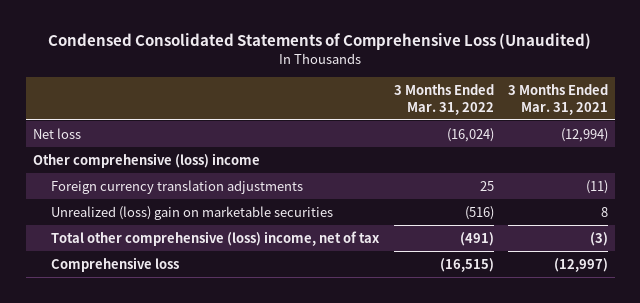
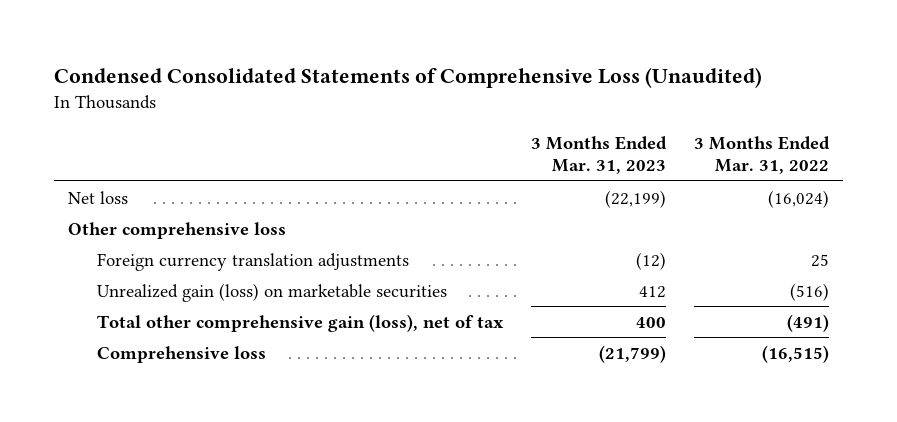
- | 3 Months Ended Mar. 31, 2022 | 3 Months Ended Mar. 31, 2021
+ | 3 Months Ended Mar. 31, 2023 | 3 Months Ended Mar. 31, 2022
- Other comprehensive (loss) income
+ Other comprehensive loss
- Unrealized (loss) gain on marketable securities | (516) | 8
- Total other comprehensive (loss) income, net of tax | (491) | (3)
+ Unrealized gain (loss) on marketable securities | 412 | (516)
+ Total other comprehensive gain (loss), net of tax | 400 | (491)

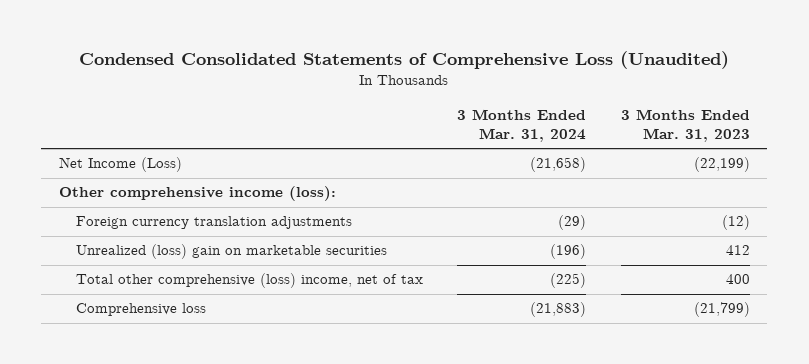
- | 3 Months Ended Mar. 31, 2023 | 3 Months Ended Mar. 31, 2022
+ | 3 Months Ended Mar. 31, 2024 | 3 Months Ended Mar. 31, 2023
- Net loss | (22,199) | (16,024)
- Other comprehensive loss
+ Net Income (Loss) | (21,658) | (22,199)
+ Other comprehensive income (loss):
- Unrealized gain (loss) on marketable securities | 412 | (516)
- Total other comprehensive gain (loss), net of tax | 400 | (491)
+ Unrealized (loss) gain on marketable securities | (196) | 412
+ Total other comprehensive (loss) income, net of tax | (225) | 400

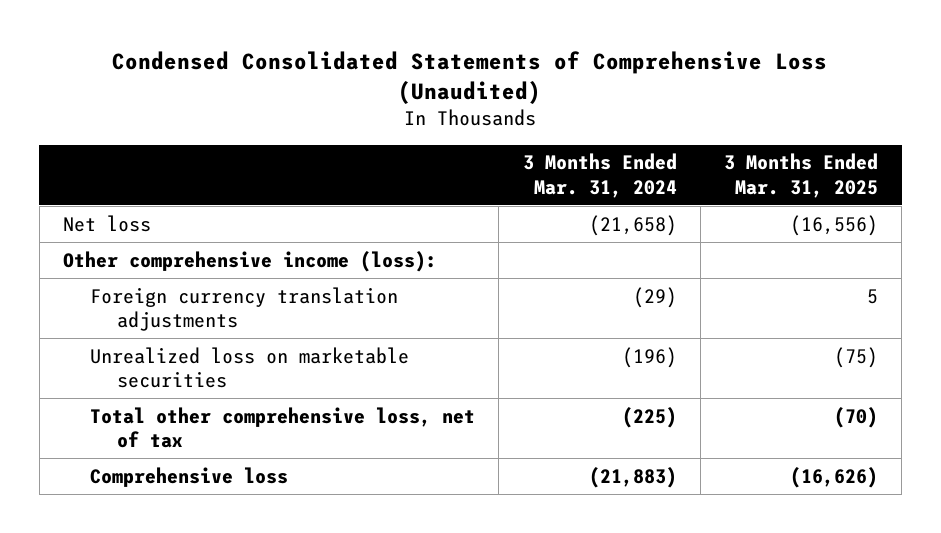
- | 3 Months Ended Mar. 31, 2024 | 3 Months Ended Mar. 31, 2023
+ | 3 Months Ended Mar. 31, 2024 | 3 Months Ended Mar. 31, 2025
- Net Income (Loss) | (21,658) | (22,199)
+ Net loss | (21,658) | (16,556)
- Unrealized (loss) gain on marketable securities | (196) | 412
- Total other comprehensive (loss) income, net of tax | (225) | 400
+ Unrealized loss on marketable securities | (196) | (75)
+ Total other comprehensive loss, net of tax | (225) | (70)

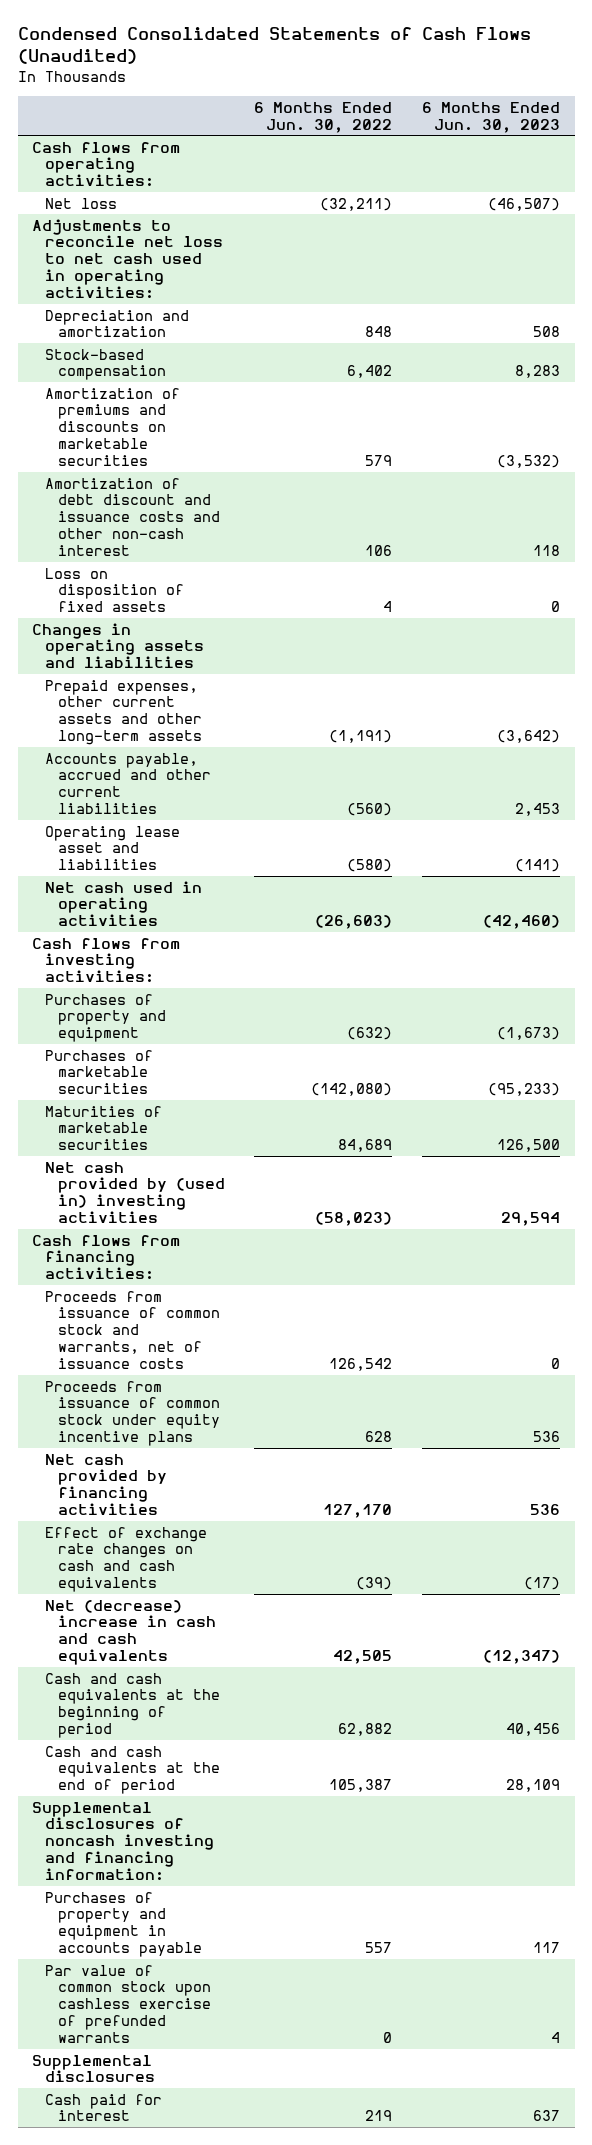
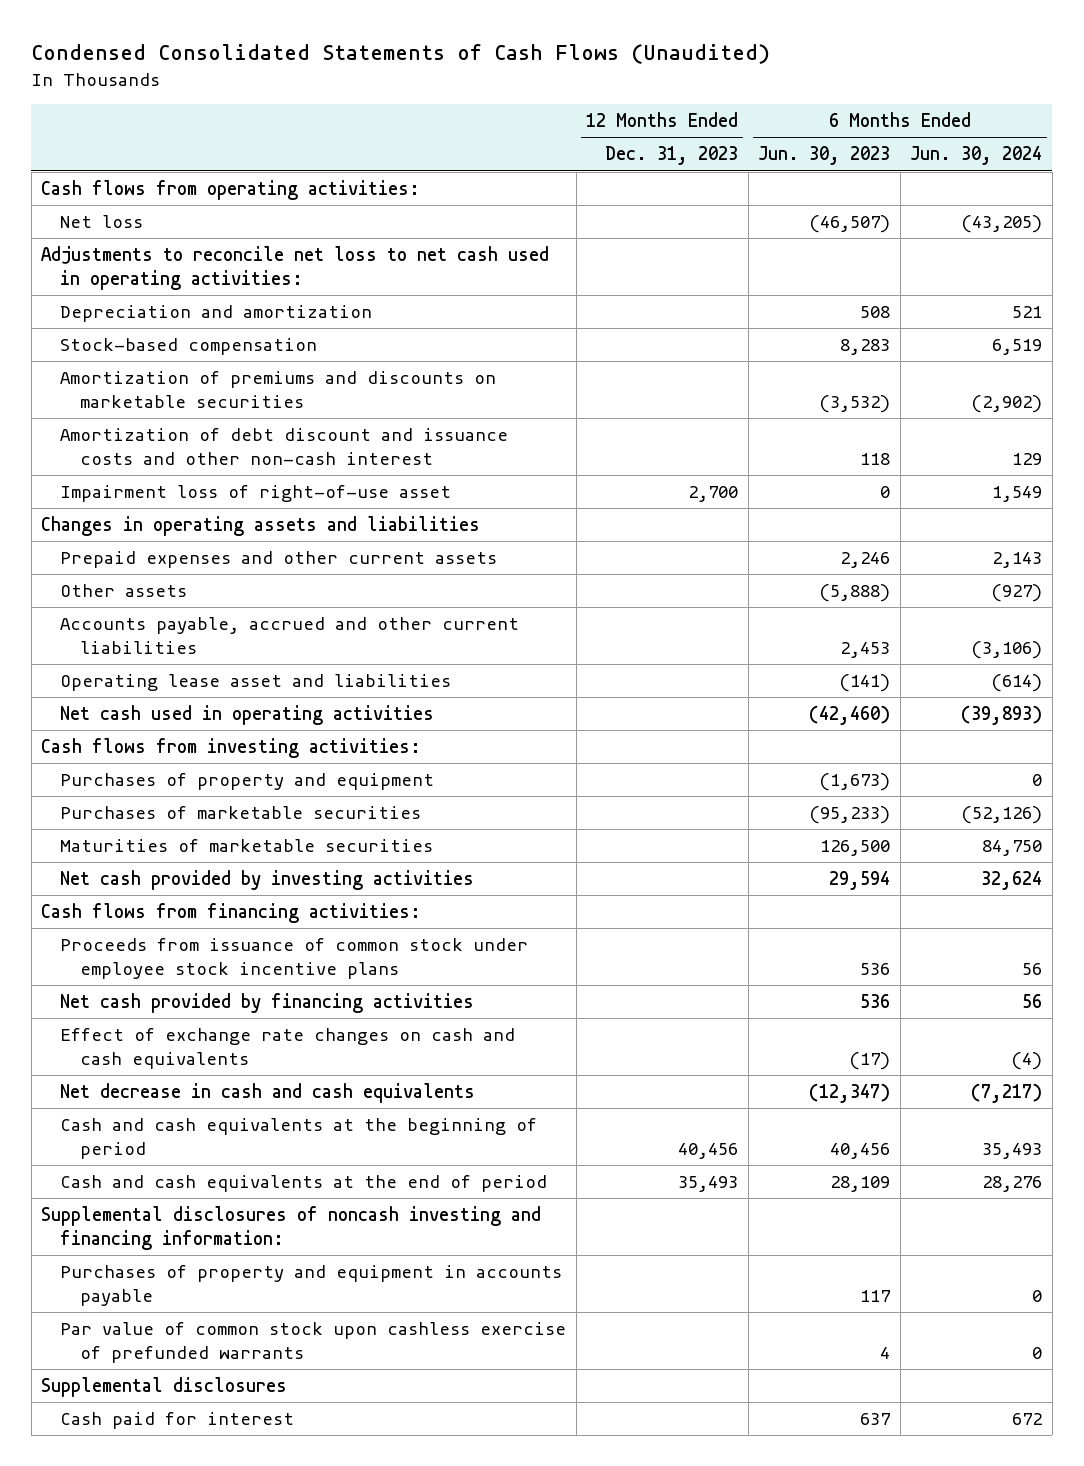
- | 6 Months Ended Jun. 30, 2022 | 6 Months Ended Jun. 30, 2023
+ | 12 Months Ended Dec. 31, 2023 | 6 Months Ended Jun. 30, 2023 | 6 Months Ended Jun. 30, 2024
- Loss on disposition of fixed assets | 4 | 0
+ Impairment loss of right-of-use asset | 2,700 | 0 | 1,549
- Prepaid expenses, other current assets and other long-term assets | (1,191) | (3,642)
+ Prepaid expenses and other current assets | | 2,246 | 2,143
+ Other assets | | (5,888) | (927)
- Net cash provided by (used in) investing activities | (58,023) | 29,594
+ Net cash provided by investing activities | | 29,594 | 32,624
- Proceeds from issuance of common stock and warrants, net of issuance costs | 126,542 | 0
- Proceeds from issuance of common stock under equity incentive plans | 628 | 536
+ Proceeds from issuance of common stock under employee stock incentive plans | | 536 | 56
- Net (decrease) increase in cash and cash equivalents | 42,505 | (12,347)
+ Net decrease in cash and cash equivalents | | (12,347) | (7,217)

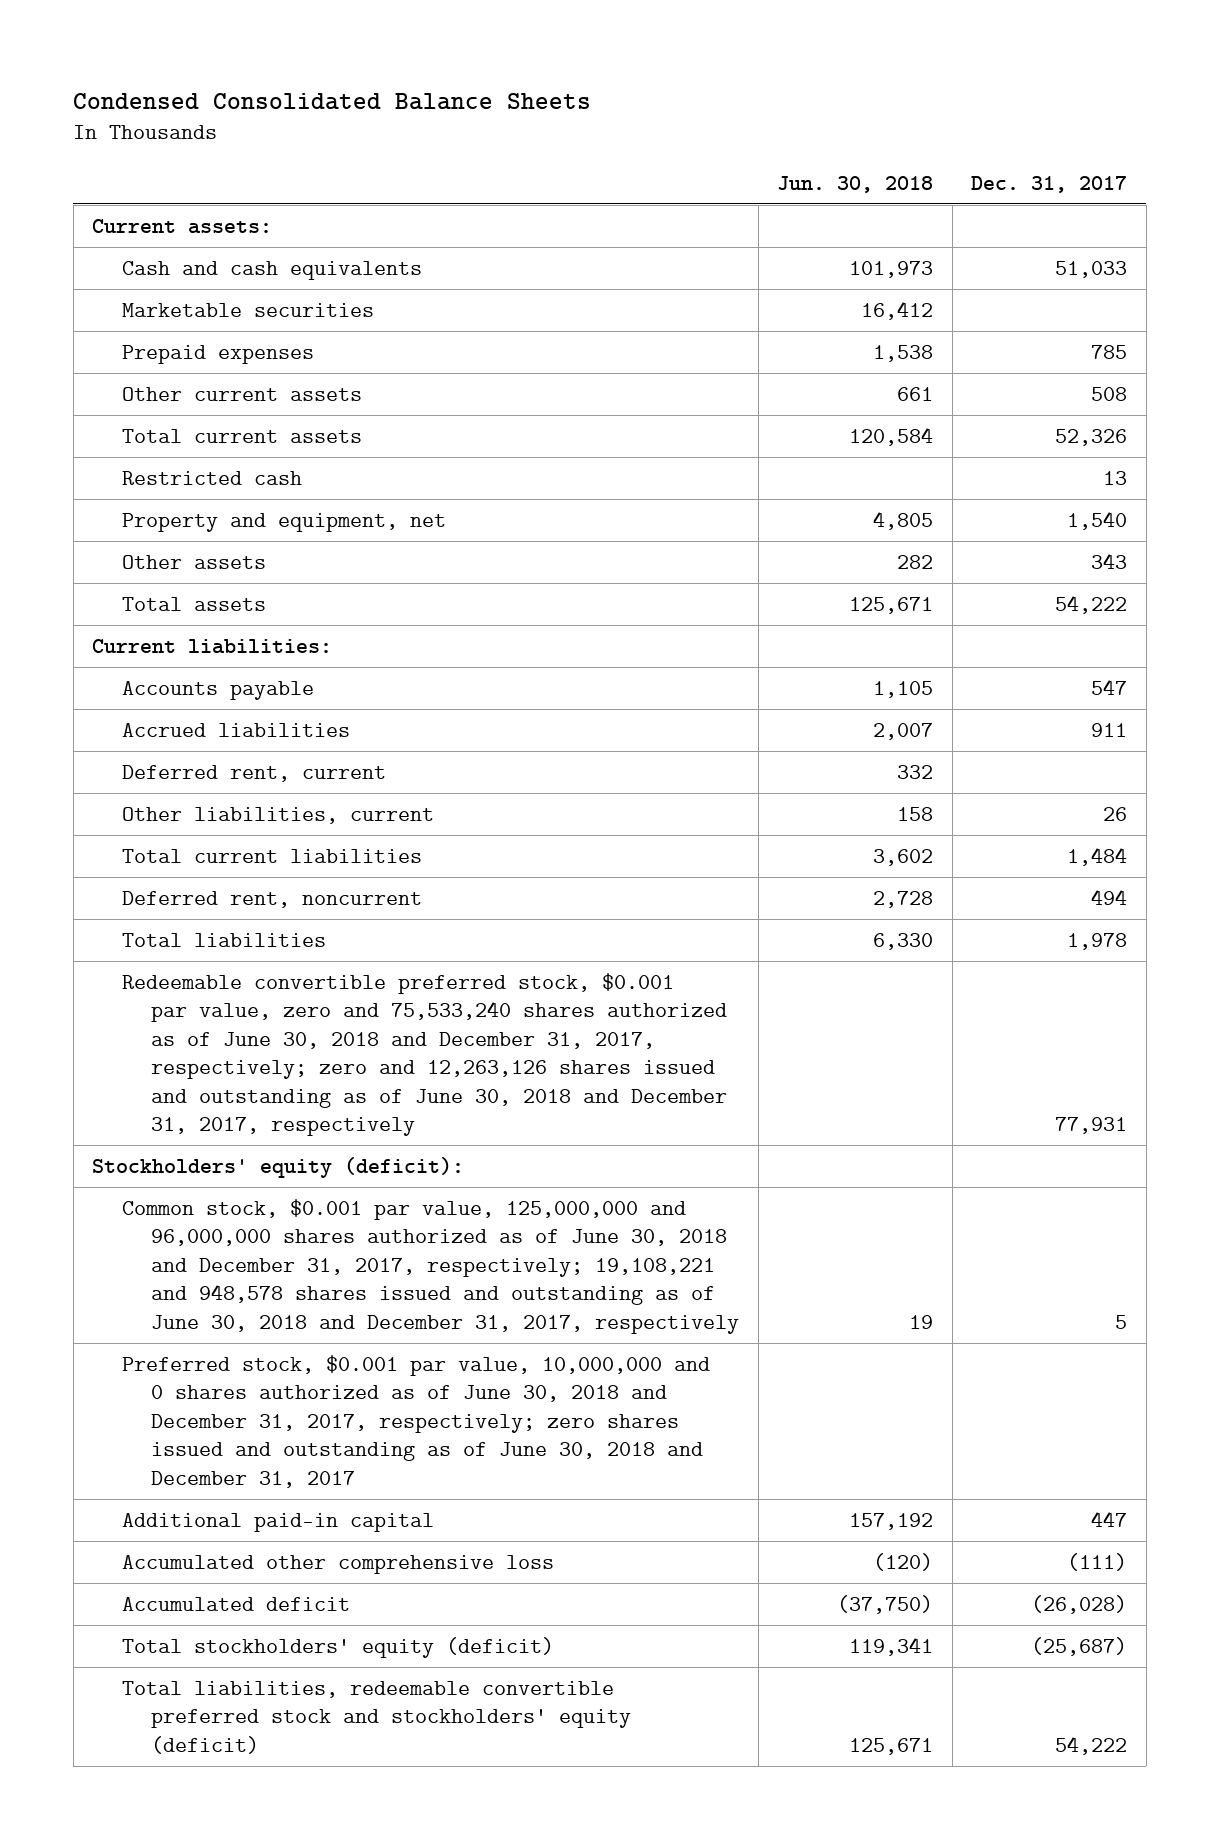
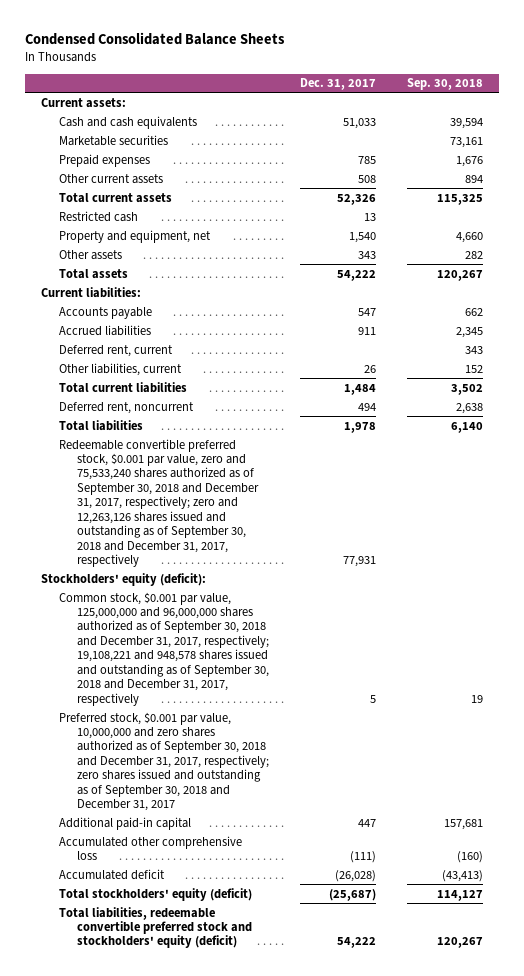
- | Jun. 30, 2018 | Dec. 31, 2017
+ | Dec. 31, 2017 | Sep. 30, 2018
- Redeemable convertible preferred stock, $0.001 par value, zero and 75,533,240 shares authorized as of June 30, 2018 and December 31, 2017, respectively; zero and 12,263,126 shares issued and outstanding as of June 30, 2018 and December 31, 2017, respectively | | 77,931
+ Redeemable convertible preferred stock, $0.001 par value, zero and 75,533,240 shares authorized as of September 30, 2018 and December 31, 2017, respectively; zero and 12,263,126 shares issued and outstanding as of September 30, 2018 and December 31, 2017, respectively | 77,931 |
- Common stock, $0.001 par value, 125,000,000 and 96,000,000 shares authorized as of June 30, 2018 and December 31, 2017, respectively; 19,108,221 and 948,578 shares issued and outstanding as of June 30, 2018 and December 31, 2017, respectively | 19 | 5
- Preferred stock, $0.001 par value, 10,000,000 and 0 shares authorized as of June 30, 2018 and December 31, 2017, respectively; zero shares issued and outstanding as of June 30, 2018 and December 31, 2017
+ Common stock, $0.001 par value, 125,000,000 and 96,000,000 shares authorized as of September 30, 2018 and December 31, 2017, respectively; 19,108,221 and 948,578 shares issued and outstanding as of September 30, 2018 and December 31, 2017, respectively | 5 | 19
+ Preferred stock, $0.001 par value, 10,000,000 and zero shares authorized as of September 30, 2018 and December 31, 2017, respectively; zero shares issued and outstanding as of September 30, 2018 and December 31, 2017

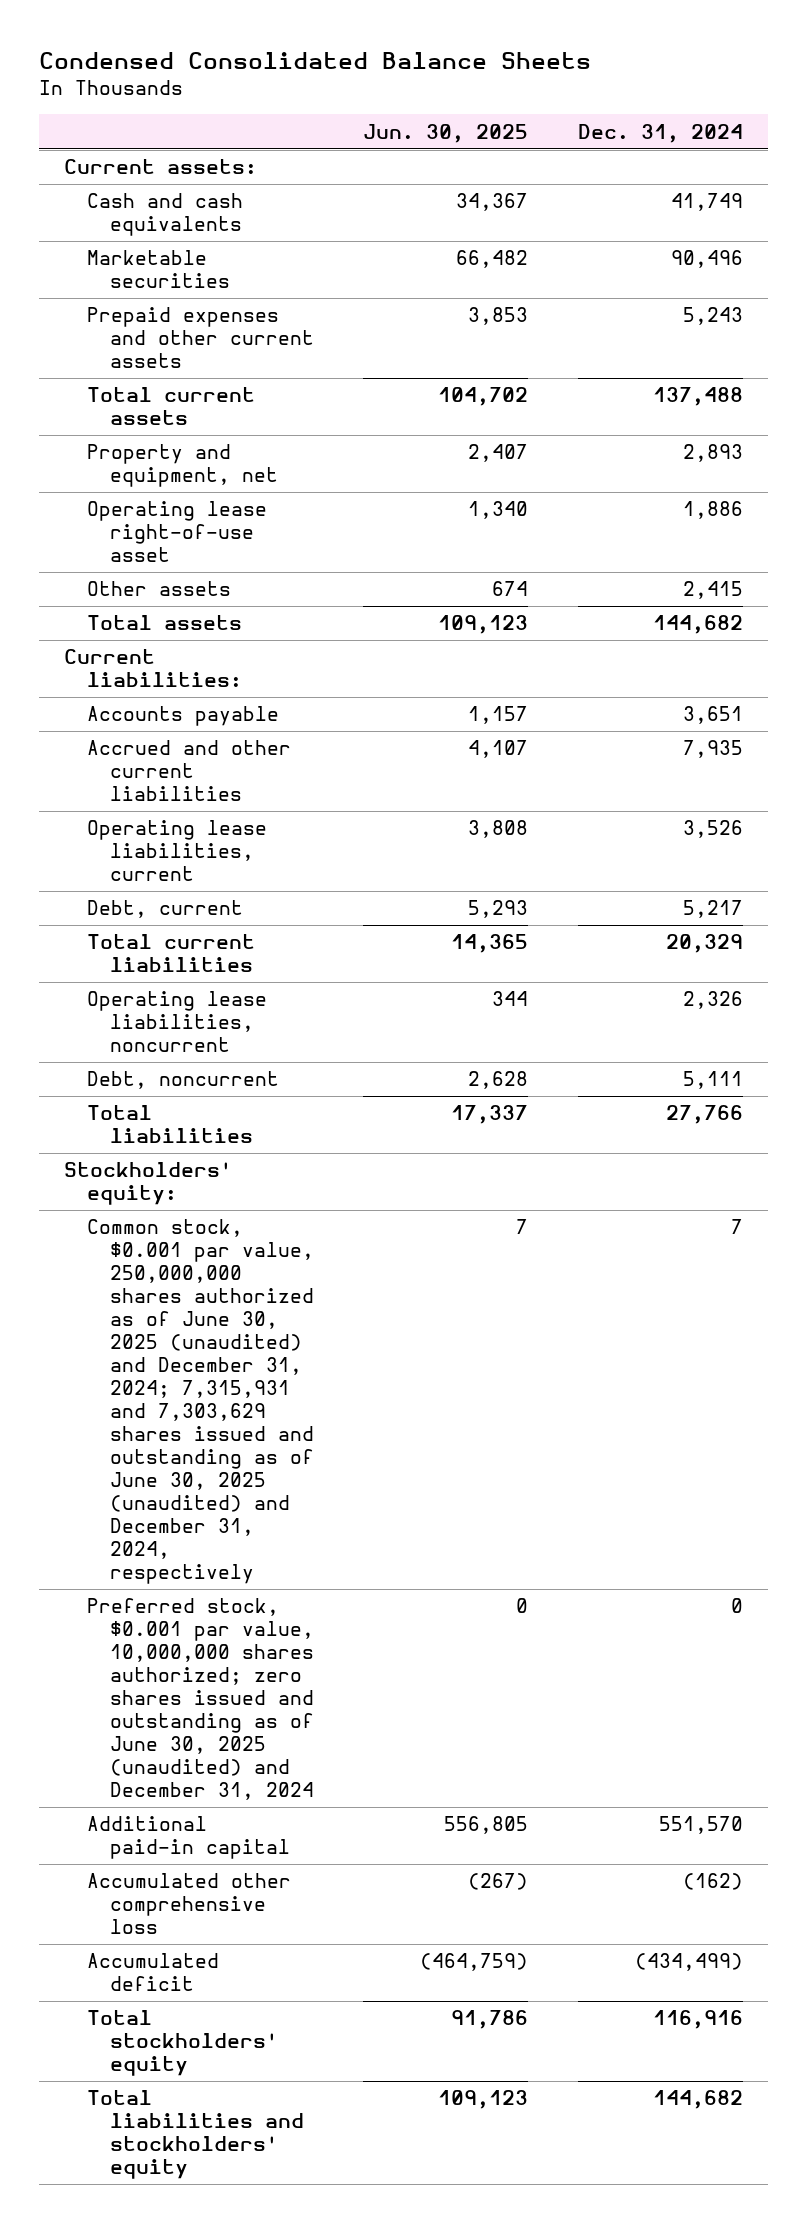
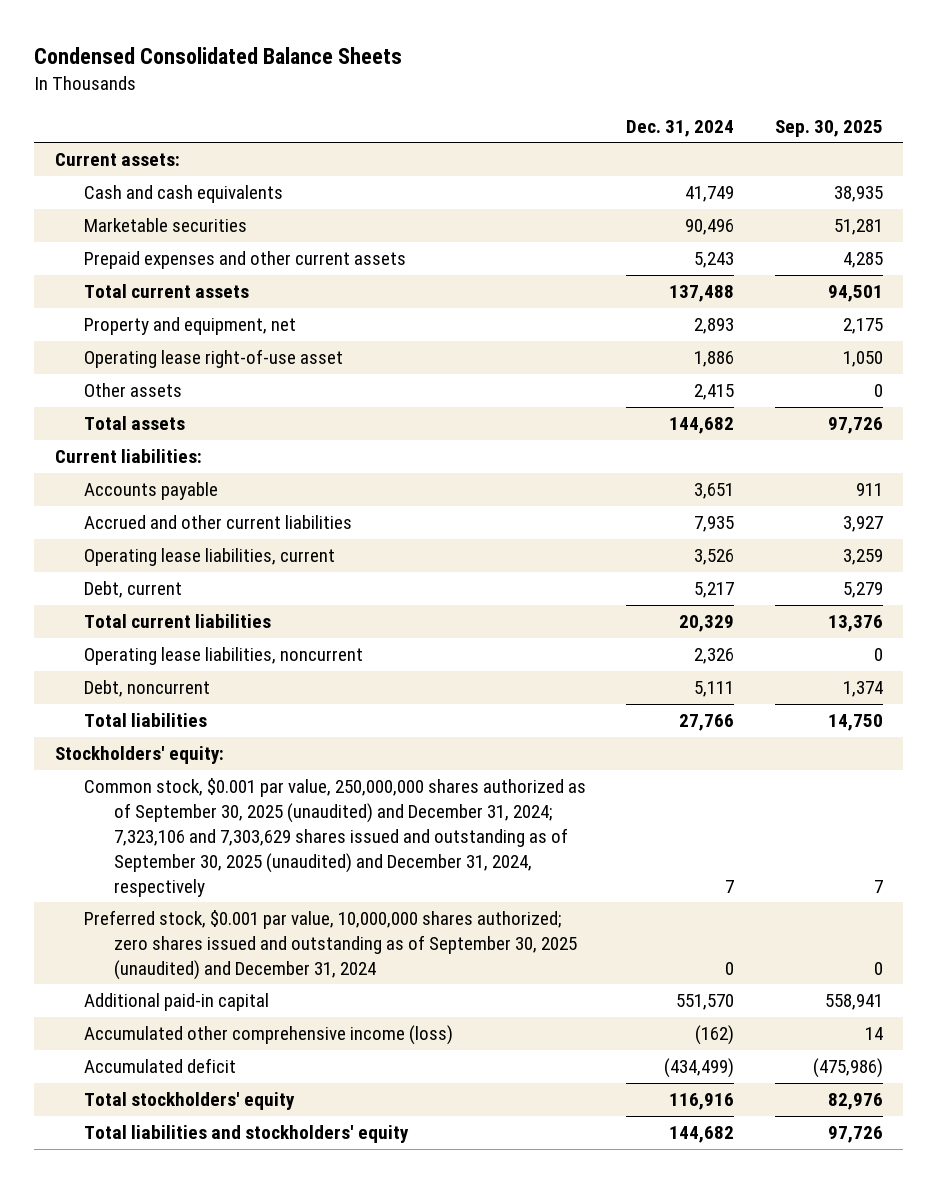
- | Jun. 30, 2025 | Dec. 31, 2024
+ | Dec. 31, 2024 | Sep. 30, 2025
- Common stock, $0.001 par value, 250,000,000 shares authorized as of June 30, 2025 (unaudited) and December 31, 2024; 7,315,931 and 7,303,629 shares issued and outstanding as of June 30, 2025 (unaudited) and December 31, 2024, respectively | 7 | 7
- Preferred stock, $0.001 par value, 10,000,000 shares authorized; zero shares issued and outstanding as of June 30, 2025 (unaudited) and December 31, 2024 | 0 | 0
+ Common stock, $0.001 par value, 250,000,000 shares authorized as of September 30, 2025 (unaudited) and December 31, 2024; 7,323,106 and 7,303,629 shares issued and outstanding as of September 30, 2025 (unaudited) and December 31, 2024, respectively | 7 | 7
+ Preferred stock, $0.001 par value, 10,000,000 shares authorized; zero shares issued and outstanding as of September 30, 2025 (unaudited) and December 31, 2024 | 0 | 0
- Accumulated other comprehensive loss | (267) | (162)
+ Accumulated other comprehensive income (loss) | (162) | 14

